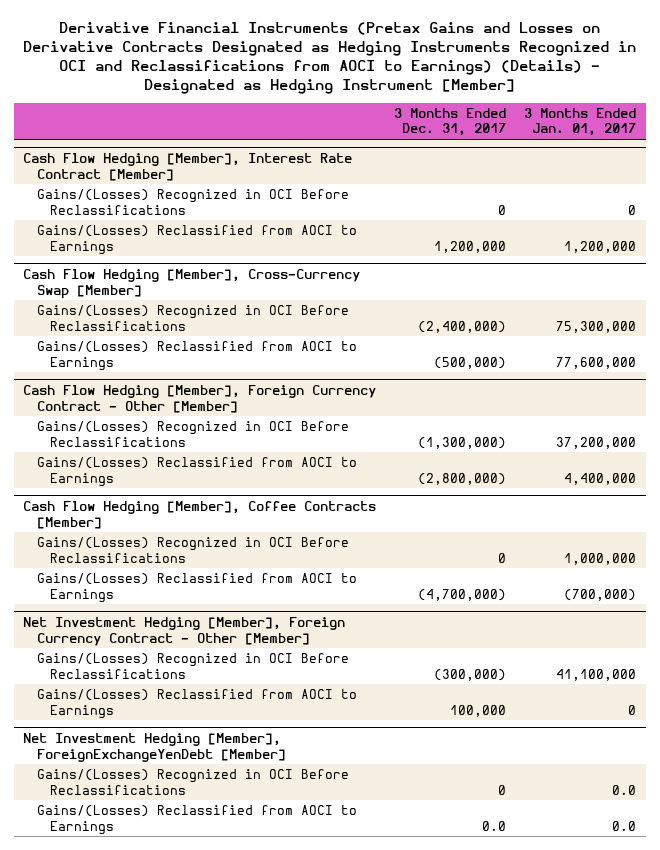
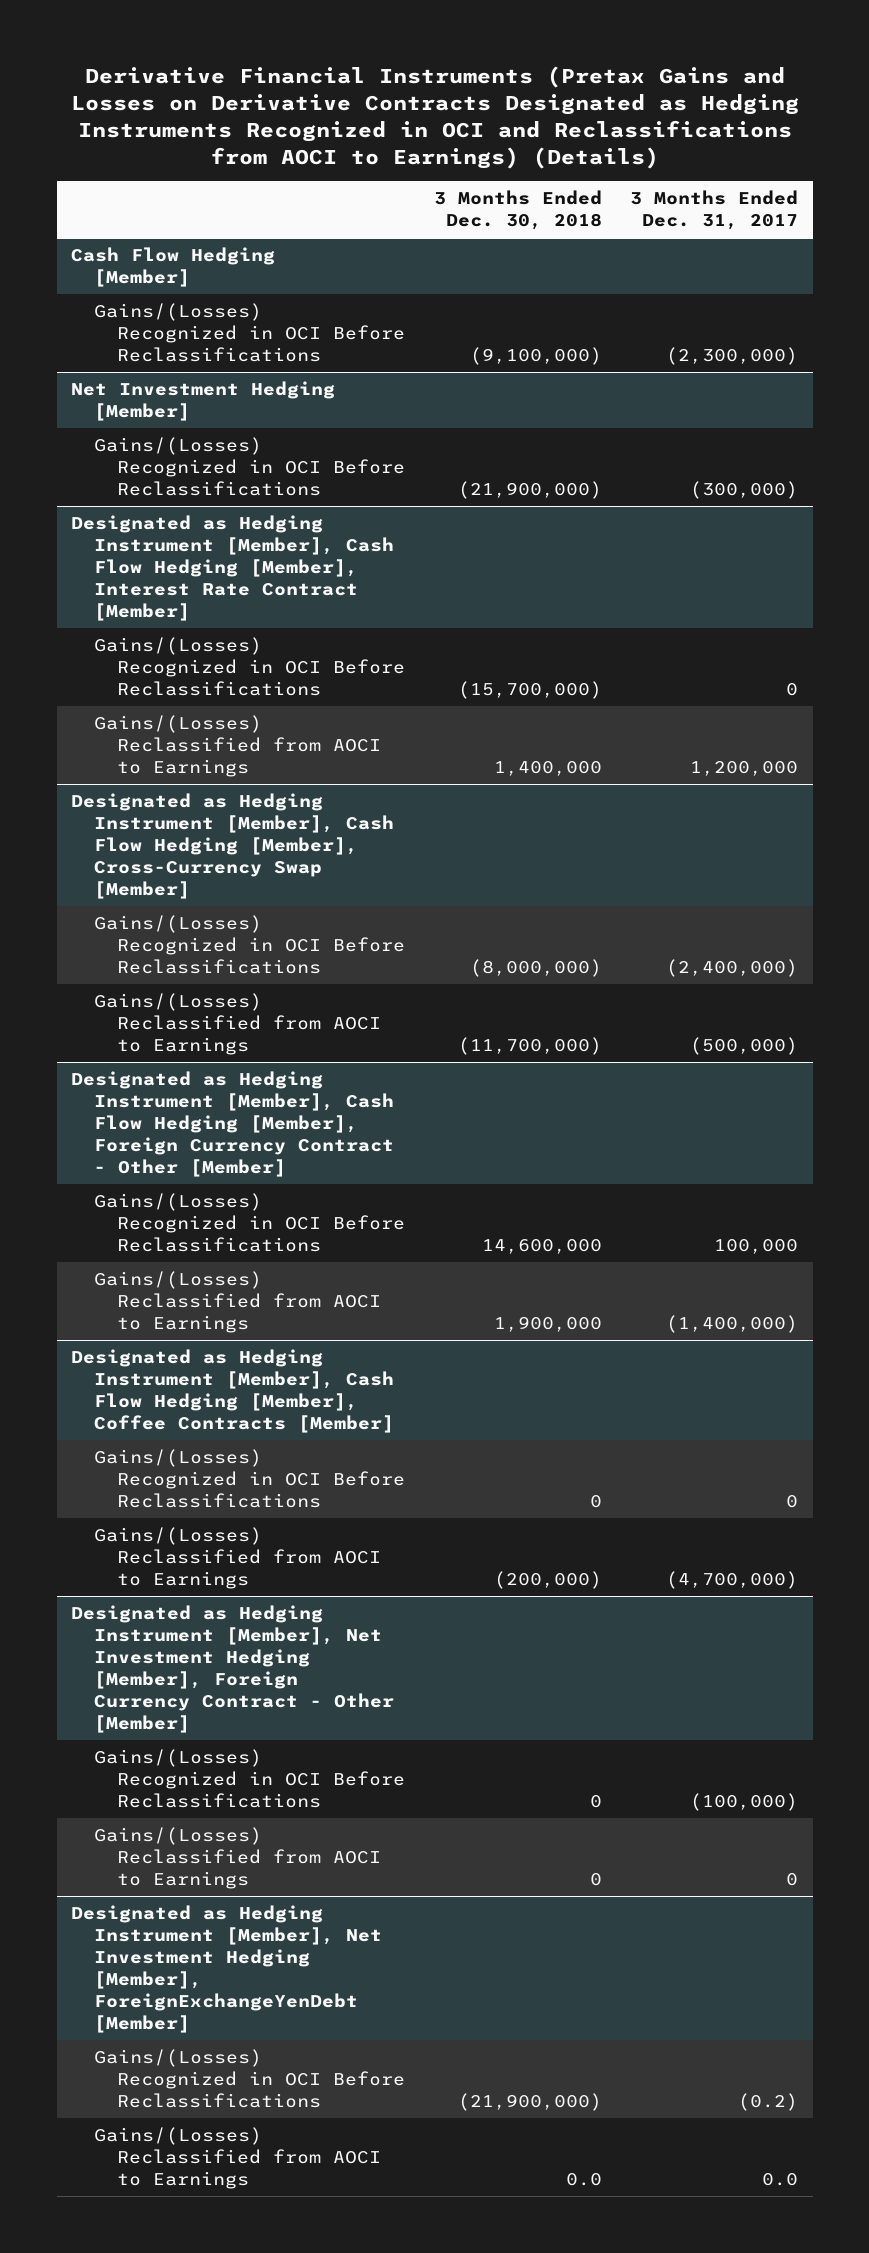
- Derivative Financial Instruments (Pretax Gains and Losses on Derivative Contracts Designated as Hedging Instruments Recognized in OCI and Reclassifications from AOCI to Earnings) (Details) - Designated as Hedging Instrument [Member]
+ Derivative Financial Instruments (Pretax Gains and Losses on Derivative Contracts Designated as Hedging Instruments Recognized in OCI and Reclassifications from AOCI to Earnings) (Details)
- | 3 Months Ended Dec. 31, 2017 | 3 Months Ended Jan. 01, 2017
+ | 3 Months Ended Dec. 30, 2018 | 3 Months Ended Dec. 31, 2017
- Cash Flow Hedging [Member], Interest Rate Contract [Member]
+ Cash Flow Hedging [Member]
+ Gains/(Losses) Recognized in OCI Before Reclassifications | (9,100,000) | (2,300,000)
+ Net Investment Hedging [Member]
+ Gains/(Losses) Recognized in OCI Before Reclassifications | (21,900,000) | (300,000)
+ Designated as Hedging Instrument [Member], Cash Flow Hedging [Member], Interest Rate Contract [Member]
- Cash Flow Hedging [Member], Cross-Currency Swap [Member]
+ Designated as Hedging Instrument [Member], Cash Flow Hedging [Member], Cross-Currency Swap [Member]
- Cash Flow Hedging [Member], Foreign Currency Contract - Other [Member]
- Gains/(Losses) Recognized in OCI Before Reclassifications | (1,300,000) | 37,200,000
- Gains/(Losses) Reclassified from AOCI to Earnings | (2,800,000) | 4,400,000
- Cash Flow Hedging [Member], Coffee Contracts [Member]
+ Designated as Hedging Instrument [Member], Cash Flow Hedging [Member], Foreign Currency Contract - Other [Member]
+ Gains/(Losses) Recognized in OCI Before Reclassifications | 14,600,000 | 100,000
+ Gains/(Losses) Reclassified from AOCI to Earnings | 1,900,000 | (1,400,000)
+ Designated as Hedging Instrument [Member], Cash Flow Hedging [Member], Coffee Contracts [Member]
- Net Investment Hedging [Member], Foreign Currency Contract - Other [Member]
- Gains/(Losses) Recognized in OCI Before Reclassifications | (300,000) | 41,100,000
- Gains/(Losses) Reclassified from AOCI to Earnings | 100,000 | 0
- Net Investment Hedging [Member], ForeignExchangeYenDebt [Member]
- Gains/(Losses) Recognized in OCI Before Reclassifications | 0 | 0.0
+ Designated as Hedging Instrument [Member], Net Investment Hedging [Member], Foreign Currency Contract - Other [Member]
+ Gains/(Losses) Recognized in OCI Before Reclassifications | 0 | (100,000)
+ Gains/(Losses) Reclassified from AOCI to Earnings | 0 | 0
+ Designated as Hedging Instrument [Member], Net Investment Hedging [Member], ForeignExchangeYenDebt [Member]
+ Gains/(Losses) Recognized in OCI Before Reclassifications | (21,900,000) | (0.2)

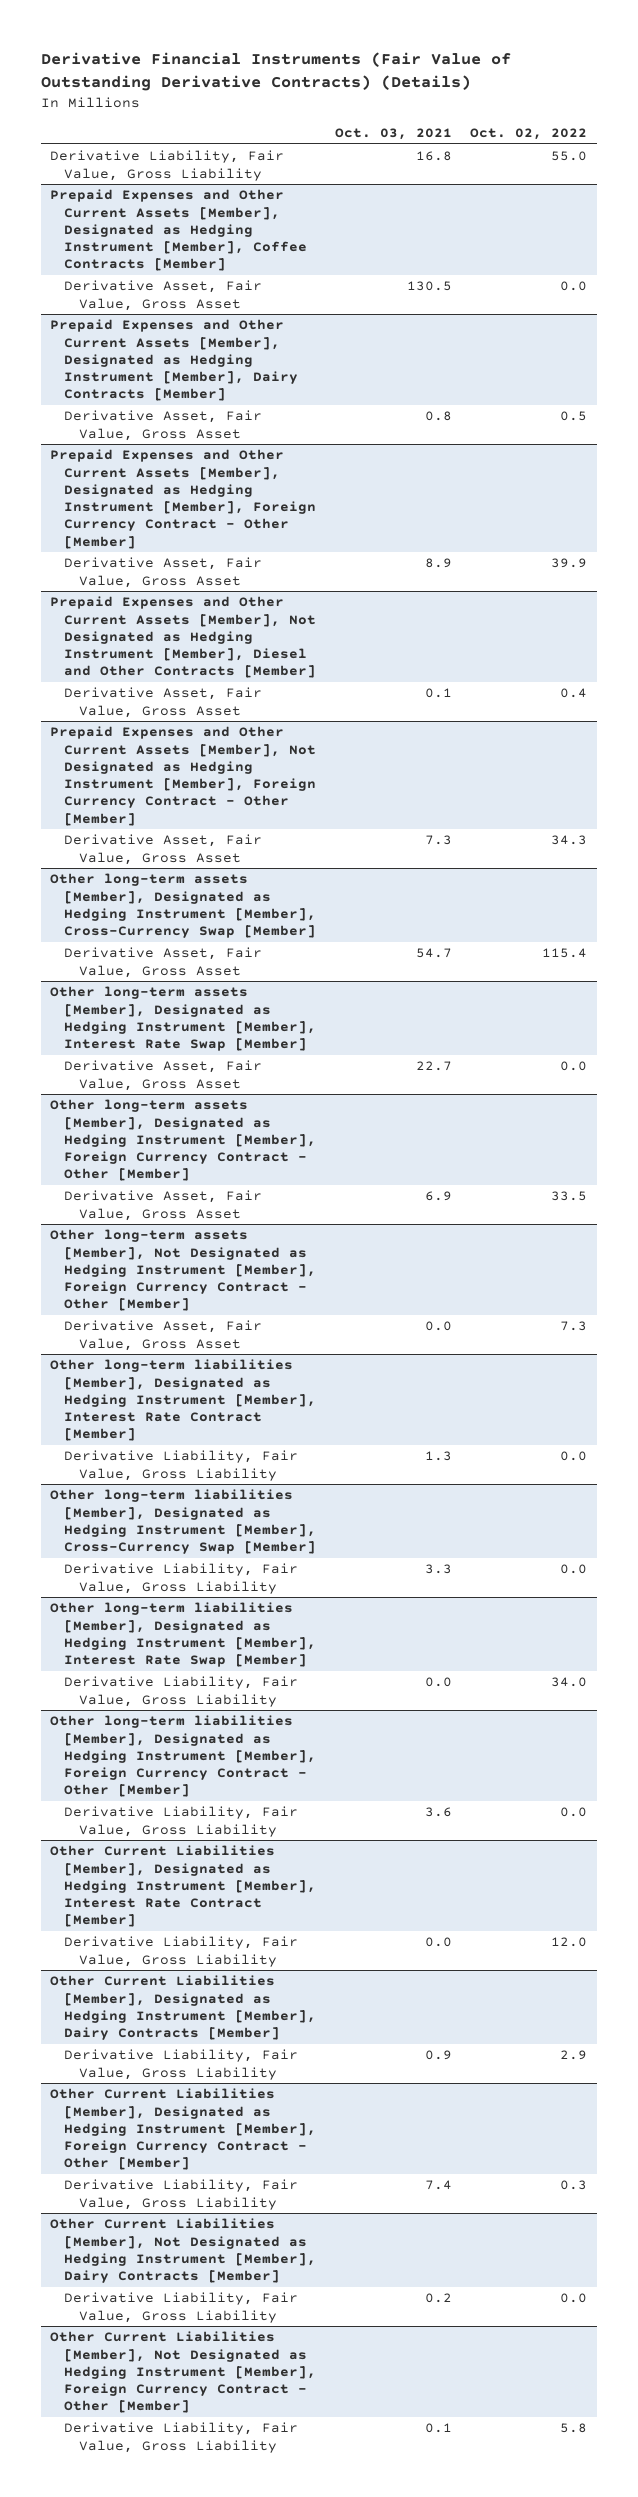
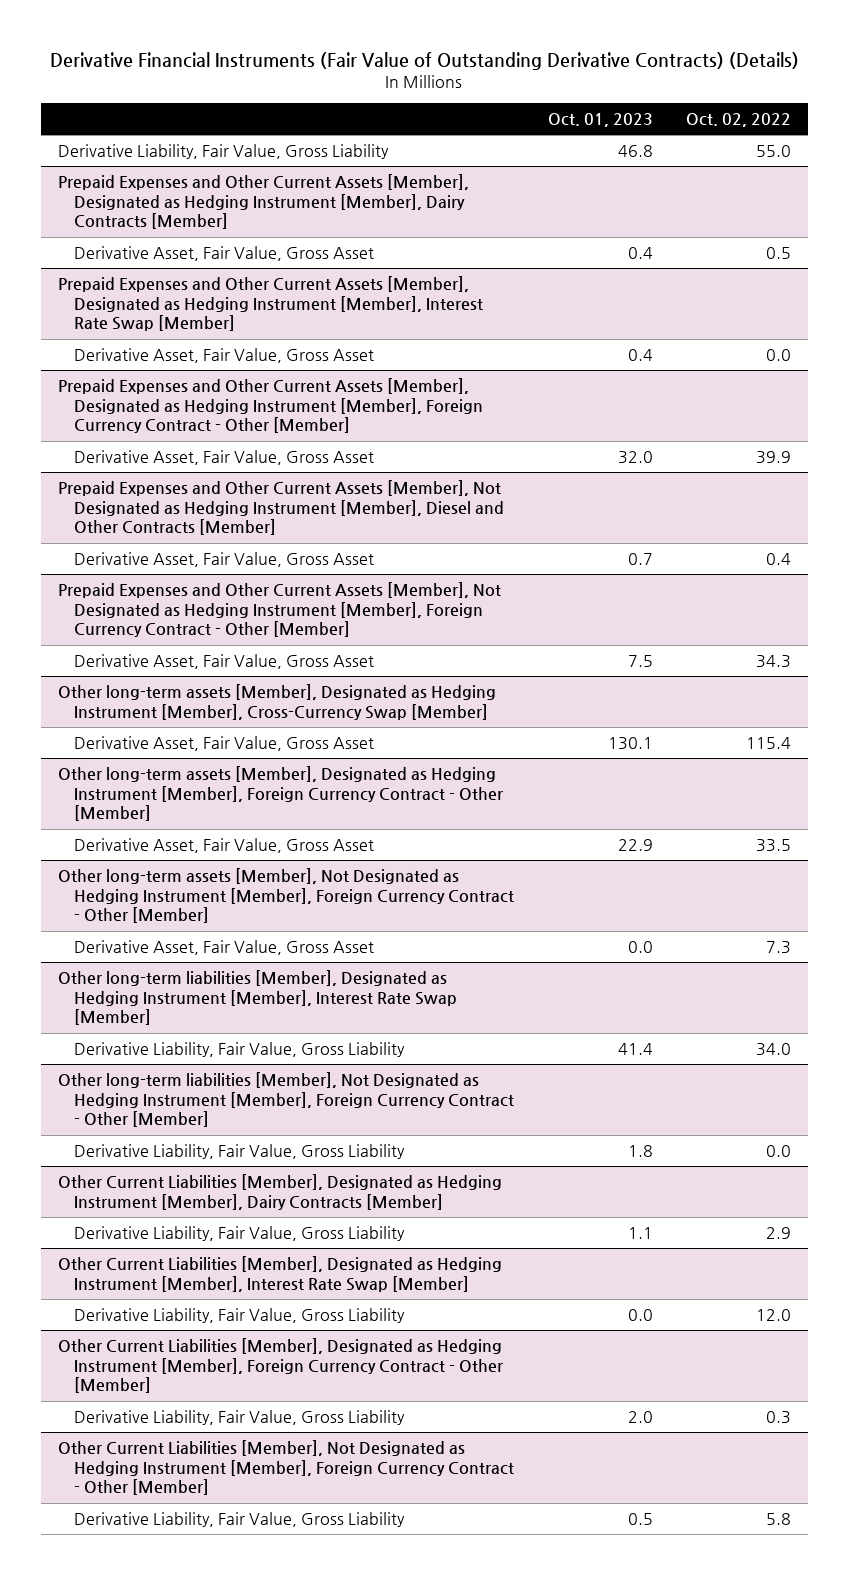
- | Oct. 03, 2021 | Oct. 02, 2022
+ | Oct. 01, 2023 | Oct. 02, 2022
- Prepaid Expenses and Other Current Assets [Member], Designated as Hedging Instrument [Member], Coffee Contracts [Member]
- Derivative Asset, Fair Value, Gross Asset | 130.5 | 0.0
+ Prepaid Expenses and Other Current Assets [Member], Designated as Hedging Instrument [Member], Interest Rate Swap [Member]
+ Derivative Asset, Fair Value, Gross Asset | 0.4 | 0.0
- Other long-term assets [Member], Designated as Hedging Instrument [Member], Interest Rate Swap [Member]
- Derivative Asset, Fair Value, Gross Asset | 22.7 | 0.0
- Other long-term liabilities [Member], Designated as Hedging Instrument [Member], Interest Rate Contract [Member]
- Derivative Liability, Fair Value, Gross Liability | 1.3 | 0.0
- Other long-term liabilities [Member], Designated as Hedging Instrument [Member], Cross-Currency Swap [Member]
- Derivative Liability, Fair Value, Gross Liability | 3.3 | 0.0
- Other long-term liabilities [Member], Designated as Hedging Instrument [Member], Foreign Currency Contract - Other [Member]
+ Other long-term liabilities [Member], Not Designated as Hedging Instrument [Member], Foreign Currency Contract - Other [Member]
- Other Current Liabilities [Member], Designated as Hedging Instrument [Member], Interest Rate Contract [Member]
- Derivative Liability, Fair Value, Gross Liability | 0.0 | 12.0
+ Other Current Liabilities [Member], Designated as Hedging Instrument [Member], Interest Rate Swap [Member]
+ Derivative Liability, Fair Value, Gross Liability | 0.0 | 12.0
- Other Current Liabilities [Member], Not Designated as Hedging Instrument [Member], Dairy Contracts [Member]
- Derivative Liability, Fair Value, Gross Liability | 0.2 | 0.0

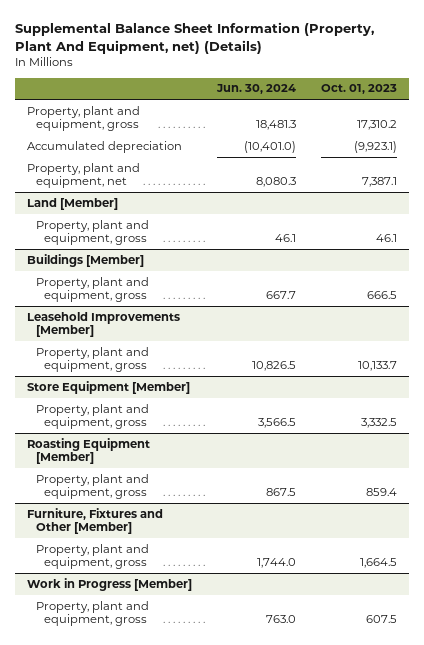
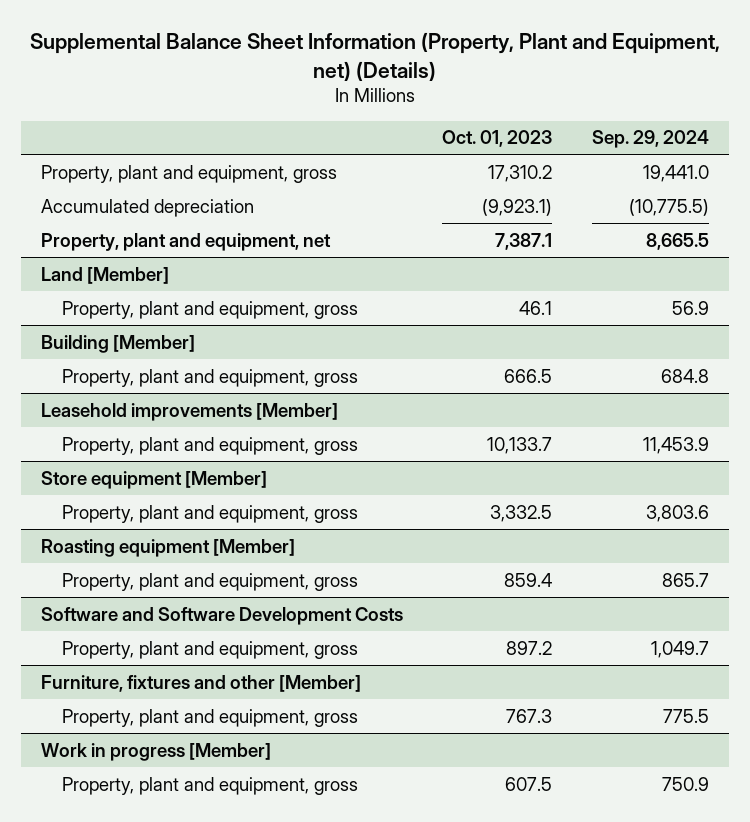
- Supplemental Balance Sheet Information (Property, Plant And Equipment, net) (Details)
+ Supplemental Balance Sheet Information (Property, Plant and Equipment, net) (Details)
- | Jun. 30, 2024 | Oct. 01, 2023
+ | Oct. 01, 2023 | Sep. 29, 2024
- Buildings [Member]
+ Building [Member]
- Leasehold Improvements [Member]
+ Leasehold improvements [Member]
- Store Equipment [Member]
+ Store equipment [Member]
- Roasting Equipment [Member]
+ Roasting equipment [Member]
- Furniture, Fixtures and Other [Member]
- Property, plant and equipment, gross | 1,744.0 | 1,664.5
- Work in Progress [Member]
+ Software and Software Development Costs
+ Property, plant and equipment, gross | 897.2 | 1,049.7
+ Furniture, fixtures and other [Member]
+ Property, plant and equipment, gross | 767.3 | 775.5
+ Work in progress [Member]

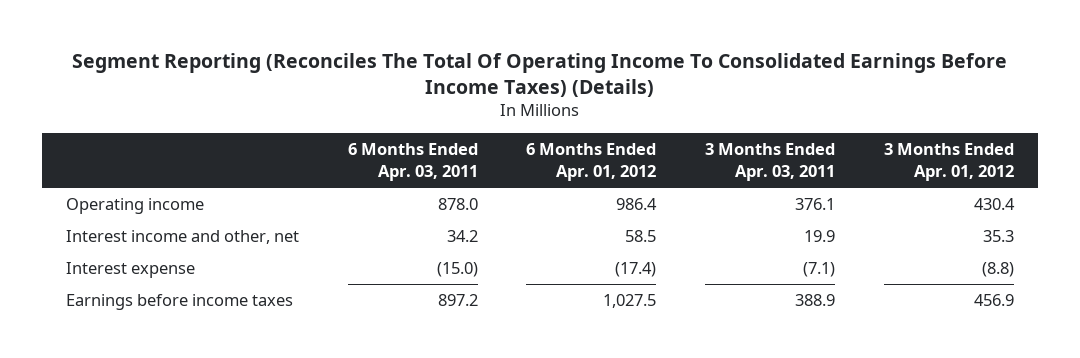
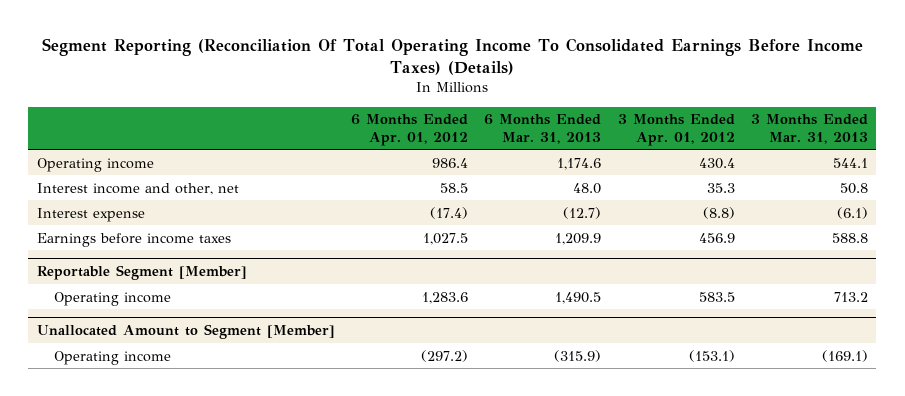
- Segment Reporting (Reconciles The Total Of Operating Income To Consolidated Earnings Before Income Taxes) (Details)
+ Segment Reporting (Reconciliation Of Total Operating Income To Consolidated Earnings Before Income Taxes) (Details)
- | 6 Months Ended Apr. 03, 2011 | 6 Months Ended Apr. 01, 2012 | 3 Months Ended Apr. 03, 2011 | 3 Months Ended Apr. 01, 2012
+ | 6 Months Ended Apr. 01, 2012 | 6 Months Ended Mar. 31, 2013 | 3 Months Ended Apr. 01, 2012 | 3 Months Ended Mar. 31, 2013
+ Reportable Segment [Member]
+ Operating income | 1,283.6 | 1,490.5 | 583.5 | 713.2
+ Unallocated Amount to Segment [Member]
+ Operating income | (297.2) | (315.9) | (153.1) | (169.1)

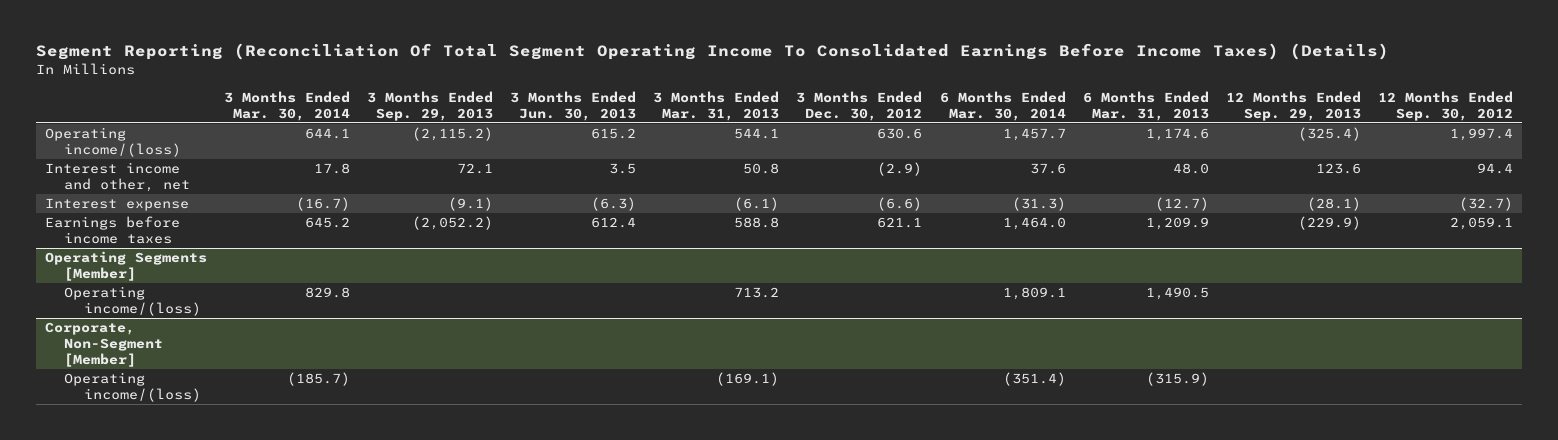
- Segment Reporting (Reconciliation Of Total Operating Income To Consolidated Earnings Before Income Taxes) (Details)
+ Segment Reporting (Reconciliation Of Total Segment Operating Income To Consolidated Earnings Before Income Taxes) (Details)
- | 6 Months Ended Apr. 01, 2012 | 6 Months Ended Mar. 31, 2013 | 3 Months Ended Apr. 01, 2012 | 3 Months Ended Mar. 31, 2013
+ | 3 Months Ended Mar. 30, 2014 | 3 Months Ended Sep. 29, 2013 | 3 Months Ended Jun. 30, 2013 | 3 Months Ended Mar. 31, 2013 | 3 Months Ended Dec. 30, 2012 | 6 Months Ended Mar. 30, 2014 | 6 Months Ended Mar. 31, 2013 | 12 Months Ended Sep. 29, 2013 | 12 Months Ended Sep. 30, 2012
- Operating income | 986.4 | 1,174.6 | 430.4 | 544.1
+ Operating income/(loss) | 644.1 | (2,115.2) | 615.2 | 544.1 | 630.6 | 1,457.7 | 1,174.6 | (325.4) | 1,997.4
- Reportable Segment [Member]
- Operating income | 1,283.6 | 1,490.5 | 583.5 | 713.2
- Unallocated Amount to Segment [Member]
- Operating income | (297.2) | (315.9) | (153.1) | (169.1)
+ Operating Segments [Member]
+ Operating income/(loss) | 829.8 | | | 713.2 | | 1,809.1 | 1,490.5 | |
+ Corporate, Non-Segment [Member]
+ Operating income/(loss) | (185.7) | | | (169.1) | | (351.4) | (315.9) | |

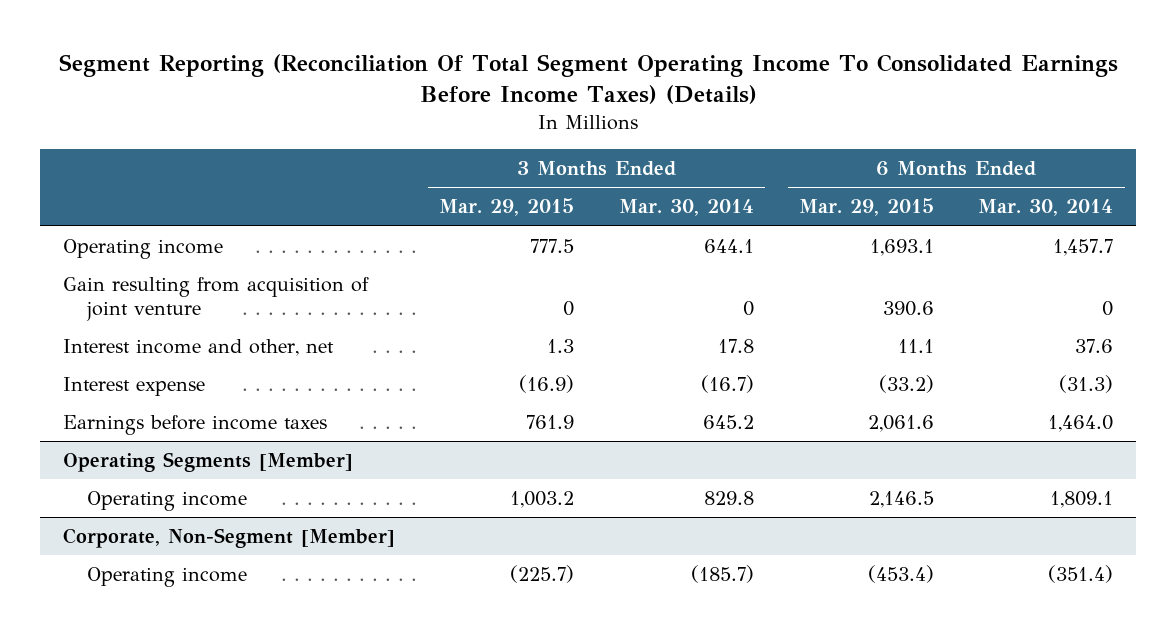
- | 3 Months Ended Mar. 30, 2014 | 3 Months Ended Sep. 29, 2013 | 3 Months Ended Jun. 30, 2013 | 3 Months Ended Mar. 31, 2013 | 3 Months Ended Dec. 30, 2012 | 6 Months Ended Mar. 30, 2014 | 6 Months Ended Mar. 31, 2013 | 12 Months Ended Sep. 29, 2013 | 12 Months Ended Sep. 30, 2012
+ | 3 Months Ended Mar. 29, 2015 | 3 Months Ended Mar. 30, 2014 | 6 Months Ended Mar. 29, 2015 | 6 Months Ended Mar. 30, 2014
- Operating income/(loss) | 644.1 | (2,115.2) | 615.2 | 544.1 | 630.6 | 1,457.7 | 1,174.6 | (325.4) | 1,997.4
+ Operating income | 777.5 | 644.1 | 1,693.1 | 1,457.7
+ Gain resulting from acquisition of joint venture | 0 | 0 | 390.6 | 0
@ Operating Segments [Member]
- Operating income/(loss) | 829.8 | | | 713.2 | | 1,809.1 | 1,490.5 | |
+ Operating income | 1,003.2 | 829.8 | 2,146.5 | 1,809.1
@ Corporate, Non-Segment [Member]
- Operating income/(loss) | (185.7) | | | (169.1) | | (351.4) | (315.9) | |
+ Operating income | (225.7) | (185.7) | (453.4) | (351.4)

